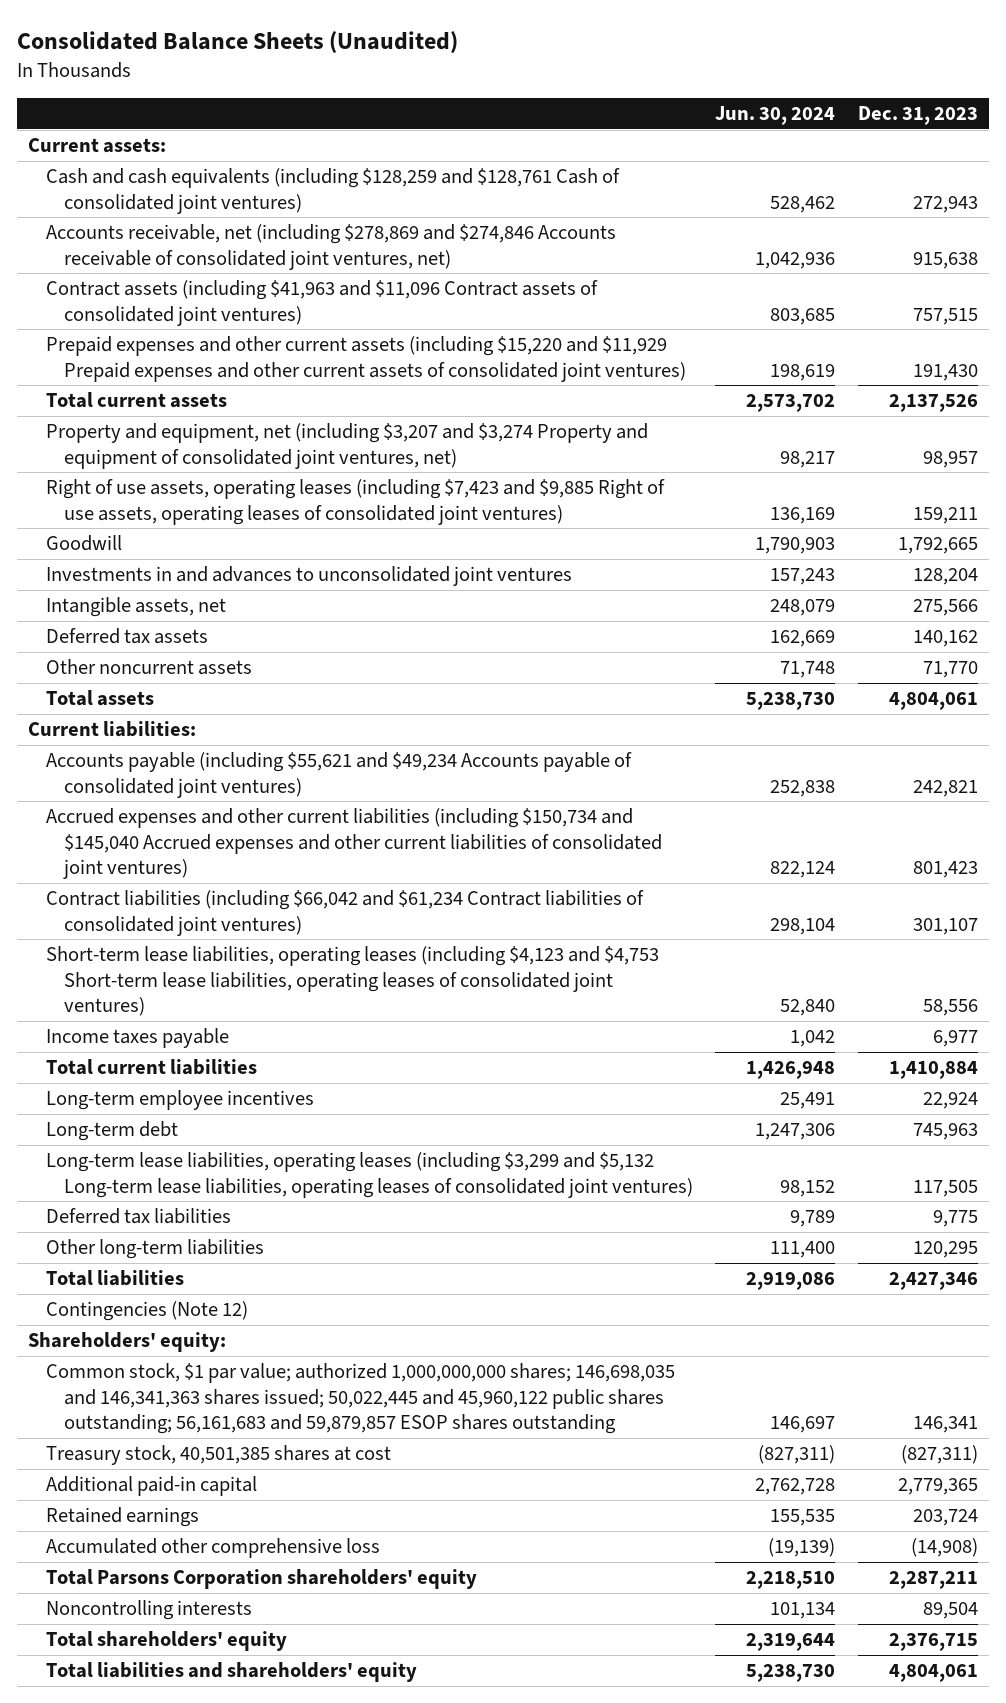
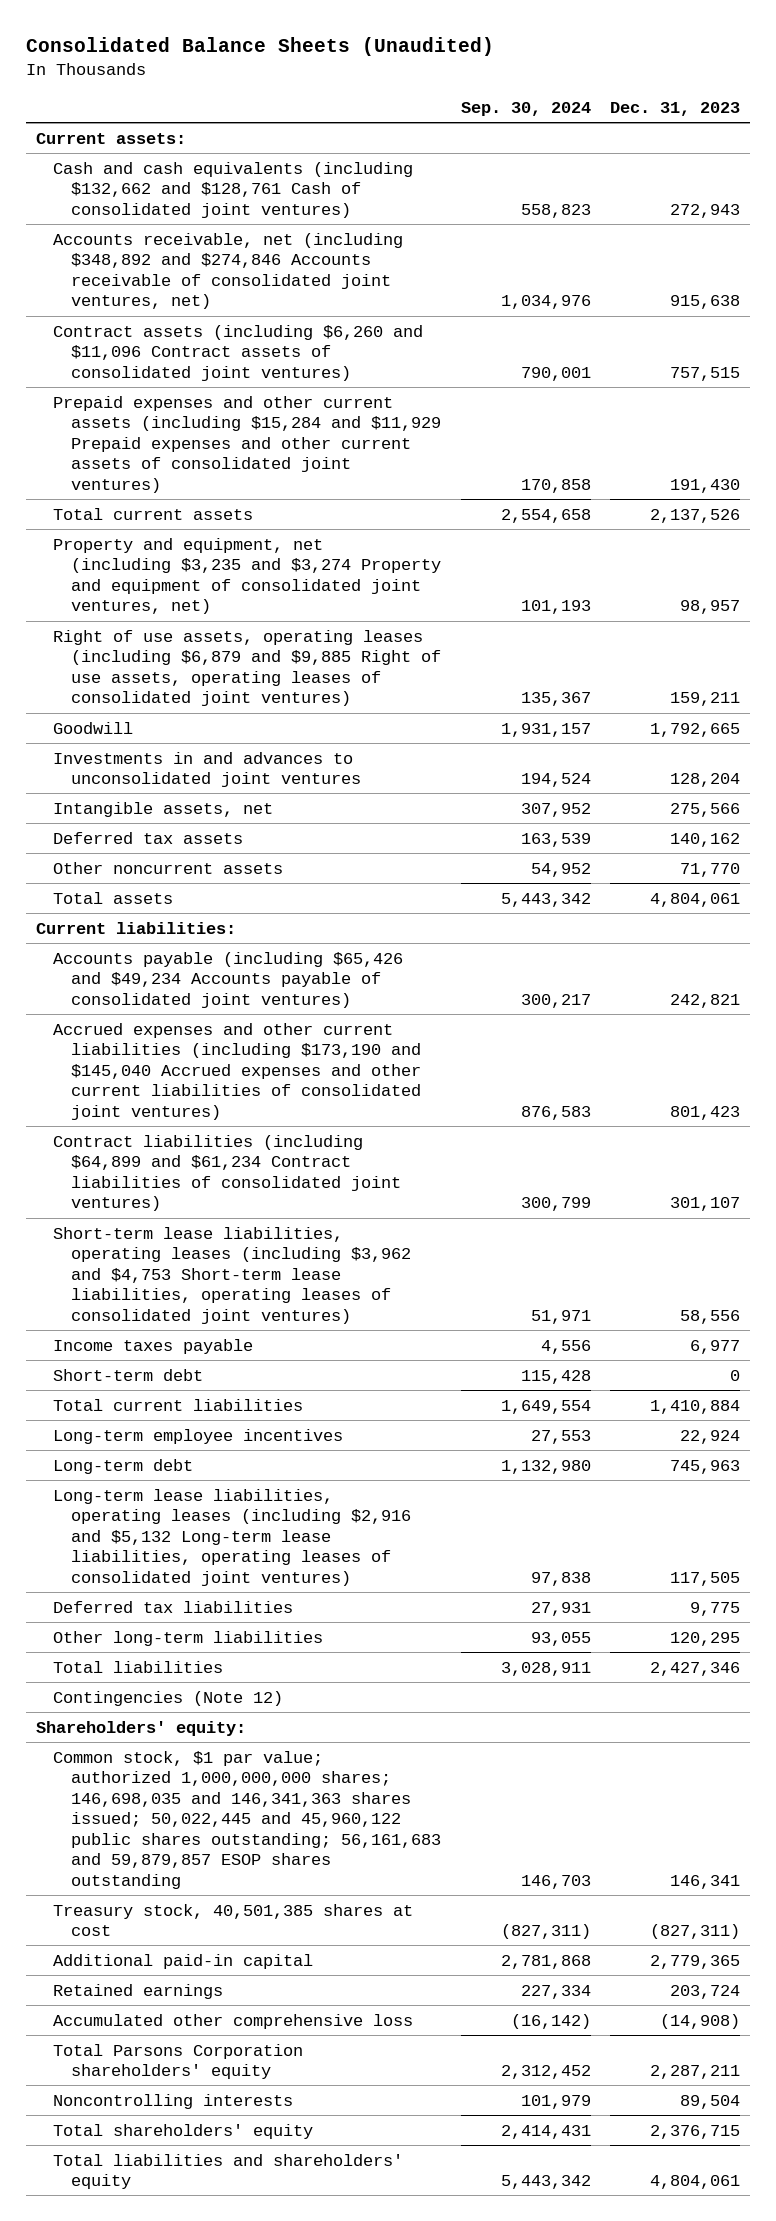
- | Jun. 30, 2024 | Dec. 31, 2023
+ | Sep. 30, 2024 | Dec. 31, 2023
- Cash and cash equivalents (including $128,259 and $128,761 Cash of consolidated joint ventures) | 528,462 | 272,943
- Accounts receivable, net (including $278,869 and $274,846 Accounts receivable of consolidated joint ventures, net) | 1,042,936 | 915,638
- Contract assets (including $41,963 and $11,096 Contract assets of consolidated joint ventures) | 803,685 | 757,515
- Prepaid expenses and other current assets (including $15,220 and $11,929 Prepaid expenses and other current assets of consolidated joint ventures) | 198,619 | 191,430
+ Cash and cash equivalents (including $132,662 and $128,761 Cash of consolidated joint ventures) | 558,823 | 272,943
+ Accounts receivable, net (including $348,892 and $274,846 Accounts receivable of consolidated joint ventures, net) | 1,034,976 | 915,638
+ Contract assets (including $6,260 and $11,096 Contract assets of consolidated joint ventures) | 790,001 | 757,515
+ Prepaid expenses and other current assets (including $15,284 and $11,929 Prepaid expenses and other current assets of consolidated joint ventures) | 170,858 | 191,430
- Property and equipment, net (including $3,207 and $3,274 Property and equipment of consolidated joint ventures, net) | 98,217 | 98,957
- Right of use assets, operating leases (including $7,423 and $9,885 Right of use assets, operating leases of consolidated joint ventures) | 136,169 | 159,211
+ Property and equipment, net (including $3,235 and $3,274 Property and equipment of consolidated joint ventures, net) | 101,193 | 98,957
+ Right of use assets, operating leases (including $6,879 and $9,885 Right of use assets, operating leases of consolidated joint ventures) | 135,367 | 159,211
- Accounts payable (including $55,621 and $49,234 Accounts payable of consolidated joint ventures) | 252,838 | 242,821
- Accrued expenses and other current liabilities (including $150,734 and $145,040 Accrued expenses and other current liabilities of consolidated joint ventures) | 822,124 | 801,423
- Contract liabilities (including $66,042 and $61,234 Contract liabilities of consolidated joint ventures) | 298,104 | 301,107
- Short-term lease liabilities, operating leases (including $4,123 and $4,753 Short-term lease liabilities, operating leases of consolidated joint ventures) | 52,840 | 58,556
+ Accounts payable (including $65,426 and $49,234 Accounts payable of consolidated joint ventures) | 300,217 | 242,821
+ Accrued expenses and other current liabilities (including $173,190 and $145,040 Accrued expenses and other current liabilities of consolidated joint ventures) | 876,583 | 801,423
+ Contract liabilities (including $64,899 and $61,234 Contract liabilities of consolidated joint ventures) | 300,799 | 301,107
+ Short-term lease liabilities, operating leases (including $3,962 and $4,753 Short-term lease liabilities, operating leases of consolidated joint ventures) | 51,971 | 58,556
+ Short-term debt | 115,428 | 0
- Long-term lease liabilities, operating leases (including $3,299 and $5,132 Long-term lease liabilities, operating leases of consolidated joint ventures) | 98,152 | 117,505
+ Long-term lease liabilities, operating leases (including $2,916 and $5,132 Long-term lease liabilities, operating leases of consolidated joint ventures) | 97,838 | 117,505

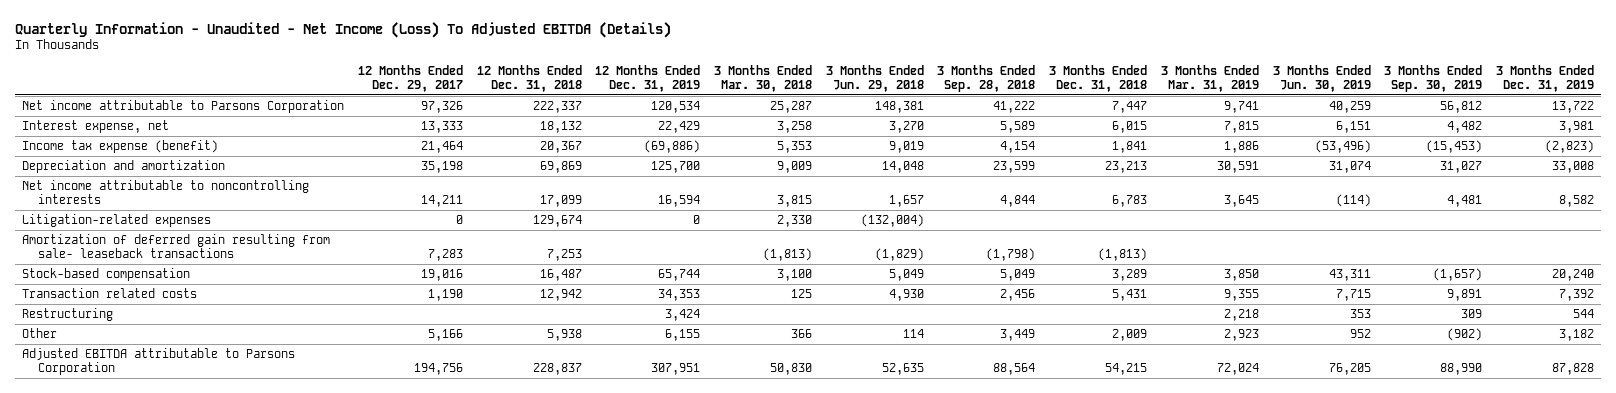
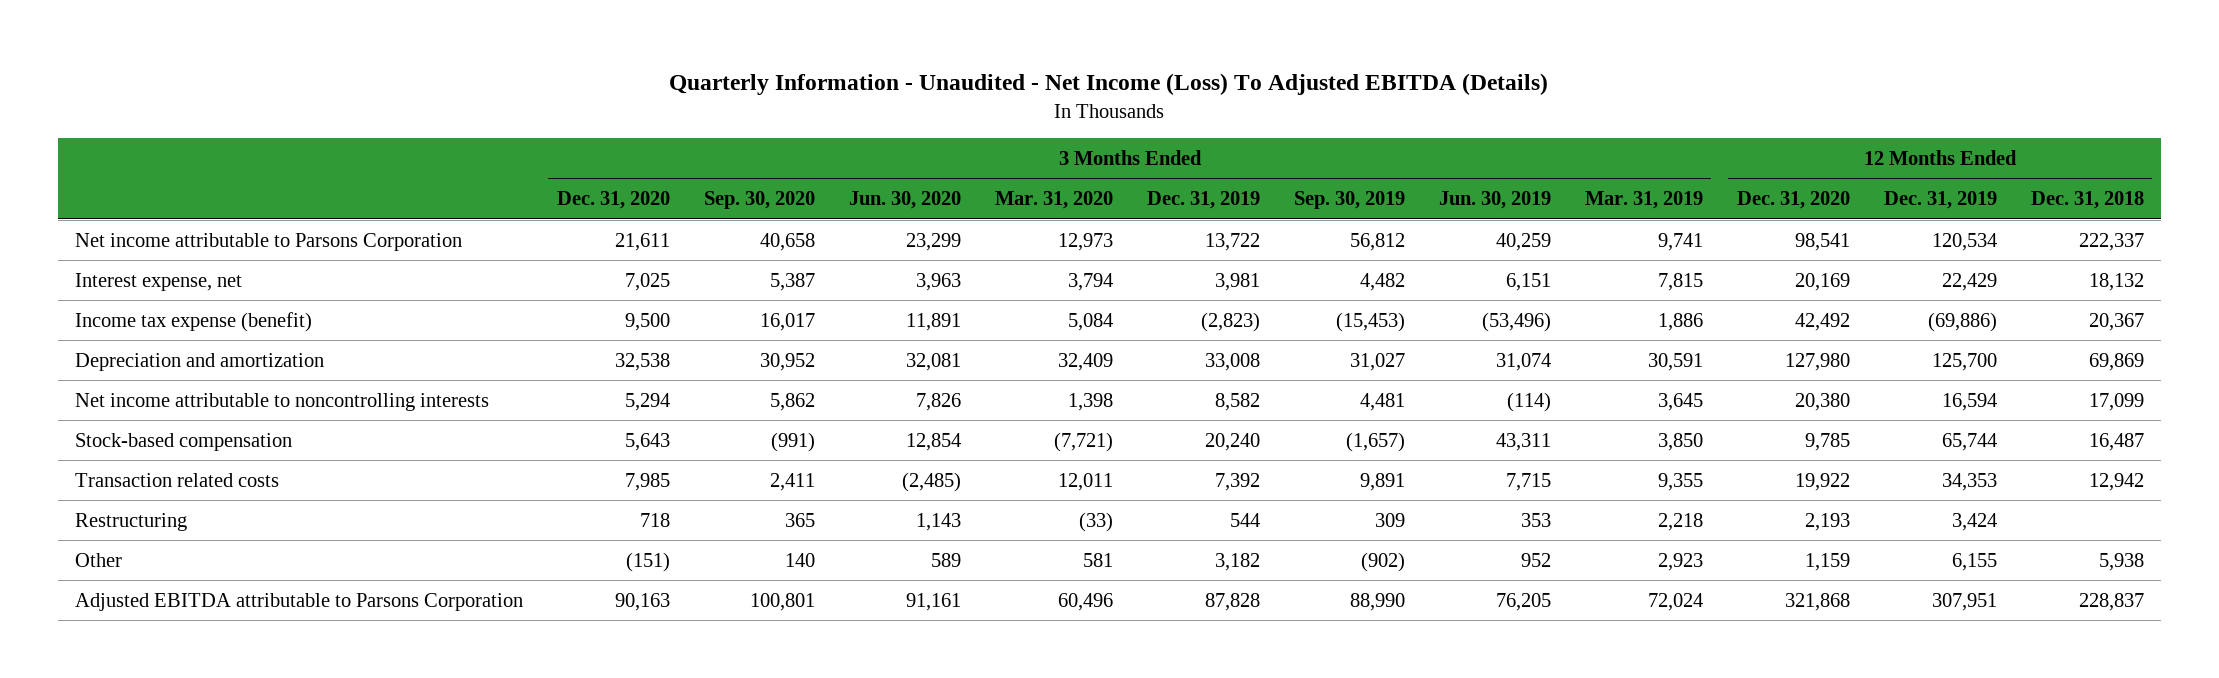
- | 12 Months Ended Dec. 29, 2017 | 12 Months Ended Dec. 31, 2018 | 12 Months Ended Dec. 31, 2019 | 3 Months Ended Mar. 30, 2018 | 3 Months Ended Jun. 29, 2018 | 3 Months Ended Sep. 28, 2018 | 3 Months Ended Dec. 31, 2018 | 3 Months Ended Mar. 31, 2019 | 3 Months Ended Jun. 30, 2019 | 3 Months Ended Sep. 30, 2019 | 3 Months Ended Dec. 31, 2019
+ | 3 Months Ended Dec. 31, 2020 | 3 Months Ended Sep. 30, 2020 | 3 Months Ended Jun. 30, 2020 | 3 Months Ended Mar. 31, 2020 | 3 Months Ended Dec. 31, 2019 | 3 Months Ended Sep. 30, 2019 | 3 Months Ended Jun. 30, 2019 | 3 Months Ended Mar. 31, 2019 | 12 Months Ended Dec. 31, 2020 | 12 Months Ended Dec. 31, 2019 | 12 Months Ended Dec. 31, 2018
- Litigation-related expenses | 0 | 129,674 | 0 | 2,330 | (132,004) | | | | | |
- Amortization of deferred gain resulting from sale- leaseback transactions | 7,283 | 7,253 | | (1,813) | (1,829) | (1,798) | (1,813) | | | |

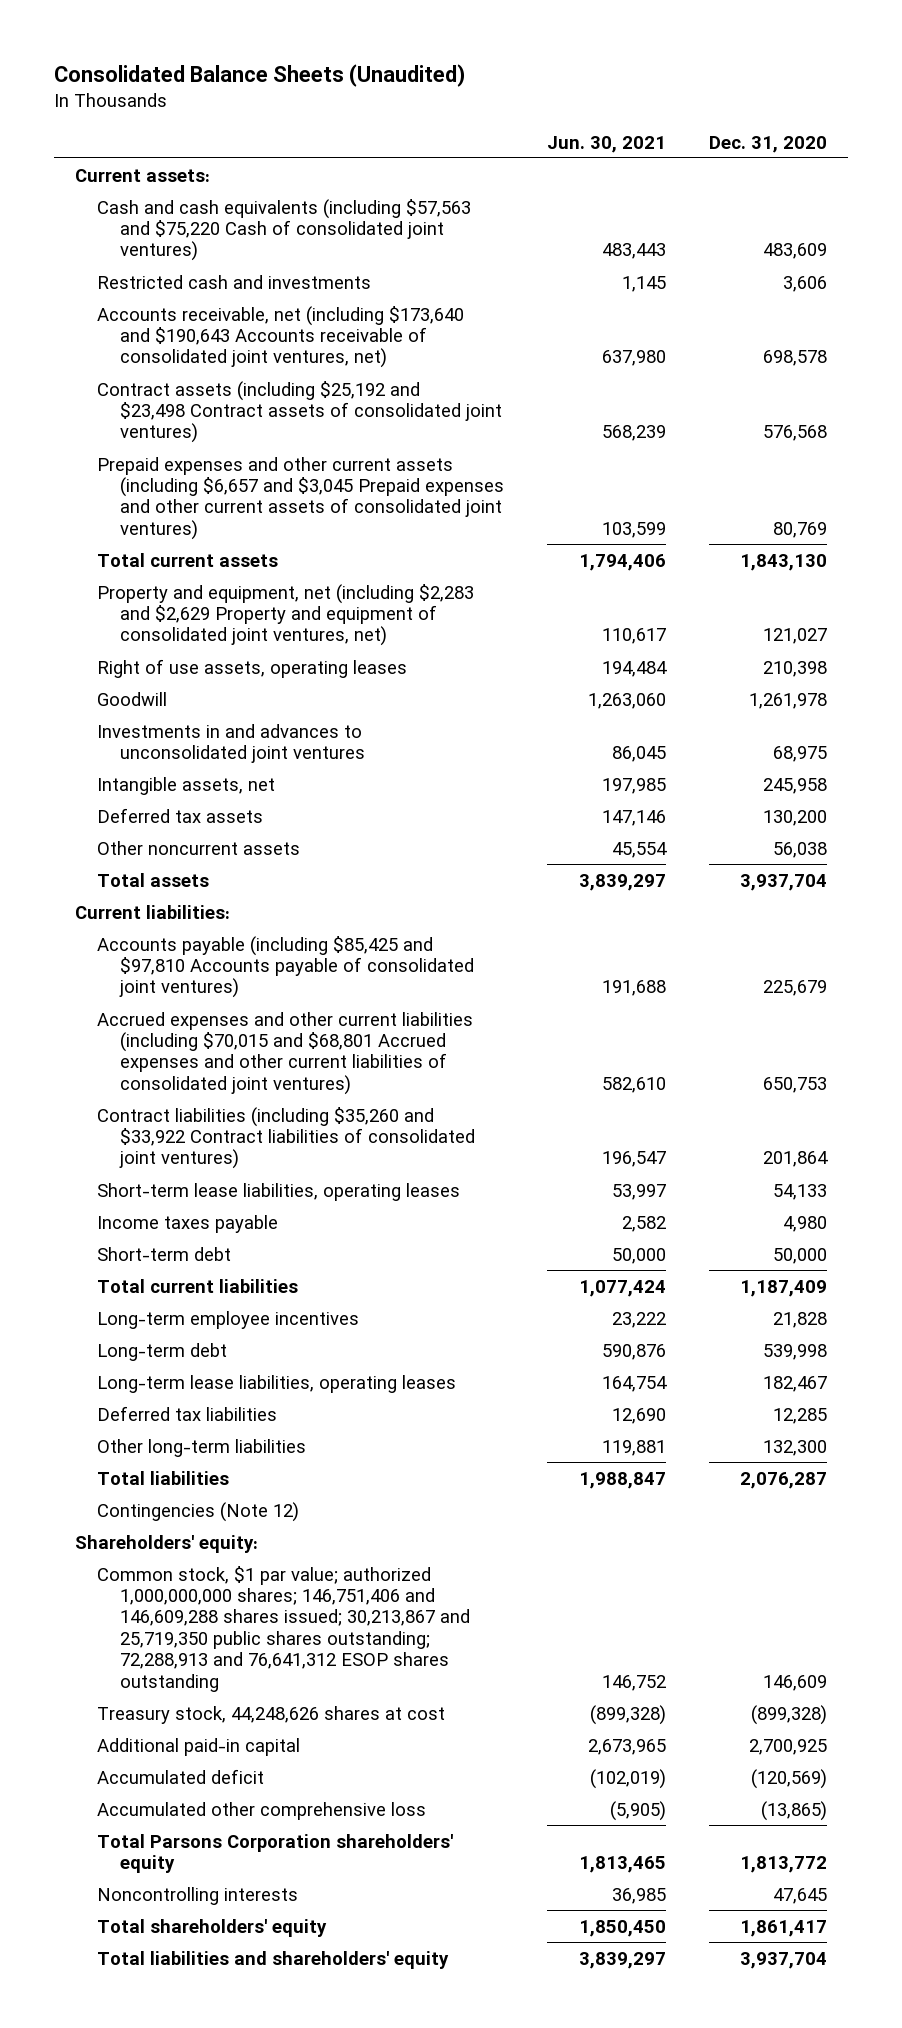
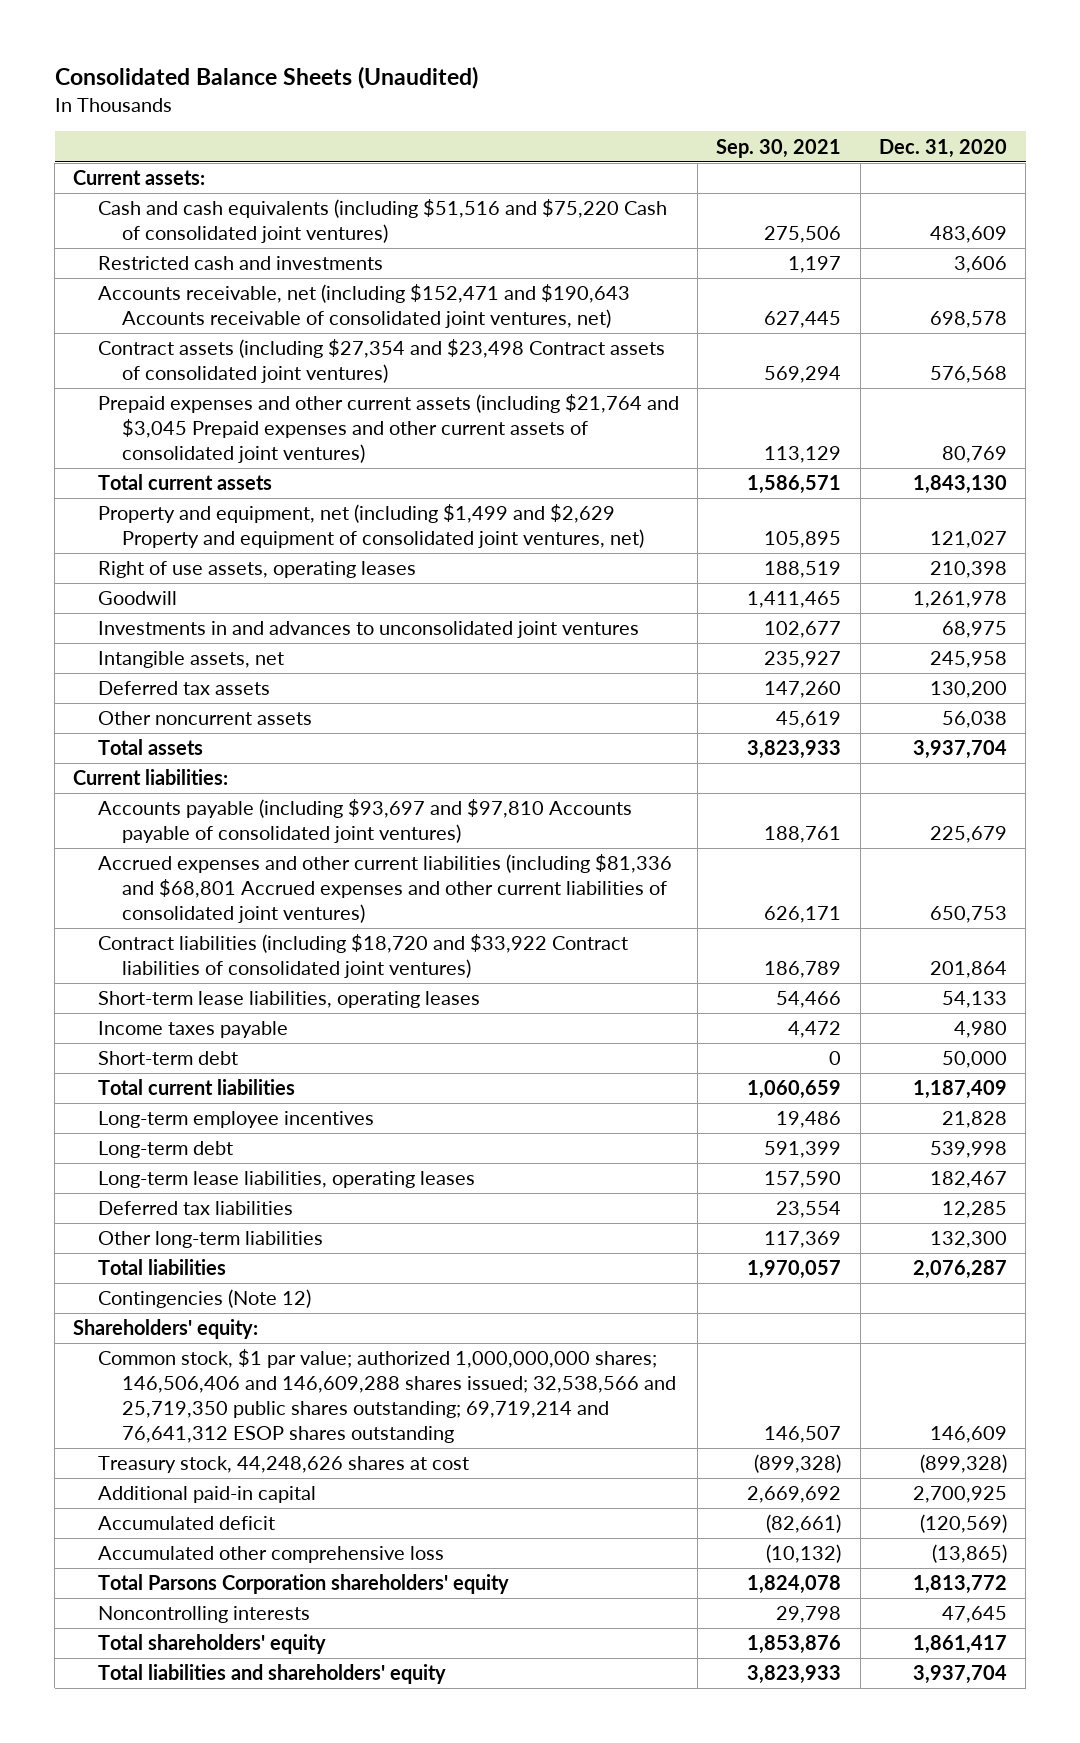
- | Jun. 30, 2021 | Dec. 31, 2020
+ | Sep. 30, 2021 | Dec. 31, 2020
- Cash and cash equivalents (including $57,563 and $75,220 Cash of consolidated joint ventures) | 483,443 | 483,609
+ Cash and cash equivalents (including $51,516 and $75,220 Cash of consolidated joint ventures) | 275,506 | 483,609
- Accounts receivable, net (including $173,640 and $190,643 Accounts receivable of consolidated joint ventures, net) | 637,980 | 698,578
- Contract assets (including $25,192 and $23,498 Contract assets of consolidated joint ventures) | 568,239 | 576,568
- Prepaid expenses and other current assets (including $6,657 and $3,045 Prepaid expenses and other current assets of consolidated joint ventures) | 103,599 | 80,769
+ Accounts receivable, net (including $152,471 and $190,643 Accounts receivable of consolidated joint ventures, net) | 627,445 | 698,578
+ Contract assets (including $27,354 and $23,498 Contract assets of consolidated joint ventures) | 569,294 | 576,568
+ Prepaid expenses and other current assets (including $21,764 and $3,045 Prepaid expenses and other current assets of consolidated joint ventures) | 113,129 | 80,769
- Property and equipment, net (including $2,283 and $2,629 Property and equipment of consolidated joint ventures, net) | 110,617 | 121,027
+ Property and equipment, net (including $1,499 and $2,629 Property and equipment of consolidated joint ventures, net) | 105,895 | 121,027
- Accounts payable (including $85,425 and $97,810 Accounts payable of consolidated joint ventures) | 191,688 | 225,679
- Accrued expenses and other current liabilities (including $70,015 and $68,801 Accrued expenses and other current liabilities of consolidated joint ventures) | 582,610 | 650,753
- Contract liabilities (including $35,260 and $33,922 Contract liabilities of consolidated joint ventures) | 196,547 | 201,864
+ Accounts payable (including $93,697 and $97,810 Accounts payable of consolidated joint ventures) | 188,761 | 225,679
+ Accrued expenses and other current liabilities (including $81,336 and $68,801 Accrued expenses and other current liabilities of consolidated joint ventures) | 626,171 | 650,753
+ Contract liabilities (including $18,720 and $33,922 Contract liabilities of consolidated joint ventures) | 186,789 | 201,864
- Common stock, $1 par value; authorized 1,000,000,000 shares; 146,751,406 and 146,609,288 shares issued; 30,213,867 and 25,719,350 public shares outstanding; 72,288,913 and 76,641,312 ESOP shares outstanding | 146,752 | 146,609
+ Common stock, $1 par value; authorized 1,000,000,000 shares; 146,506,406 and 146,609,288 shares issued; 32,538,566 and 25,719,350 public shares outstanding; 69,719,214 and 76,641,312 ESOP shares outstanding | 146,507 | 146,609

